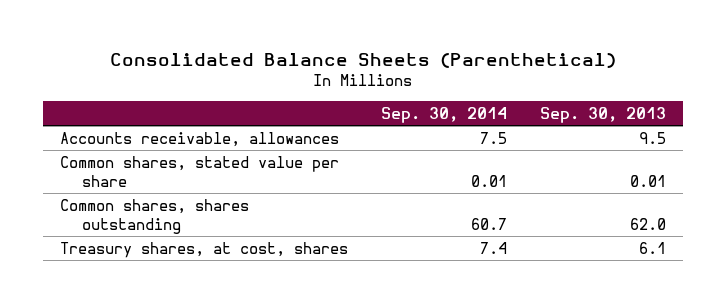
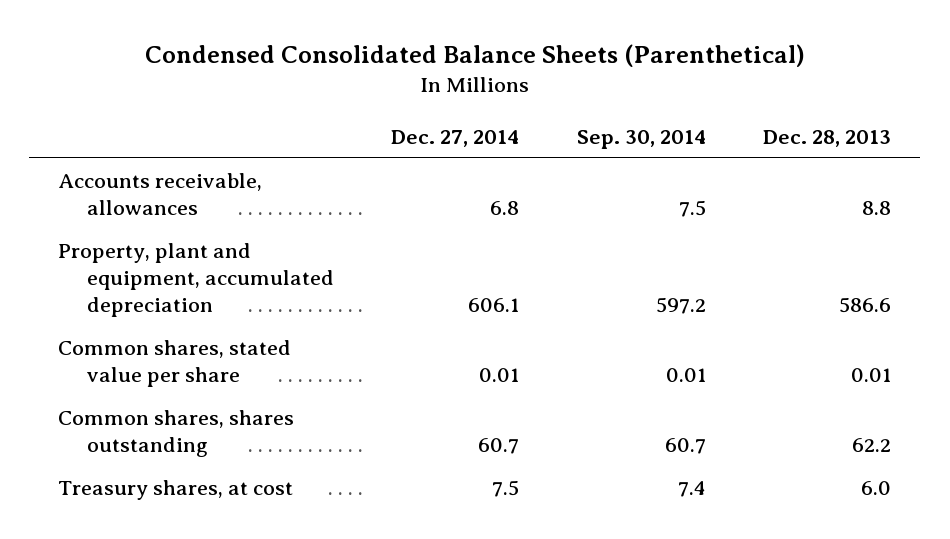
- Consolidated Balance Sheets (Parenthetical)
+ Condensed Consolidated Balance Sheets (Parenthetical)
- | Sep. 30, 2014 | Sep. 30, 2013
+ | Dec. 27, 2014 | Sep. 30, 2014 | Dec. 28, 2013
+ Property, plant and equipment, accumulated depreciation | 606.1 | 597.2 | 586.6
- Treasury shares, at cost, shares | 7.4 | 6.1
+ Treasury shares, at cost | 7.5 | 7.4 | 6.0

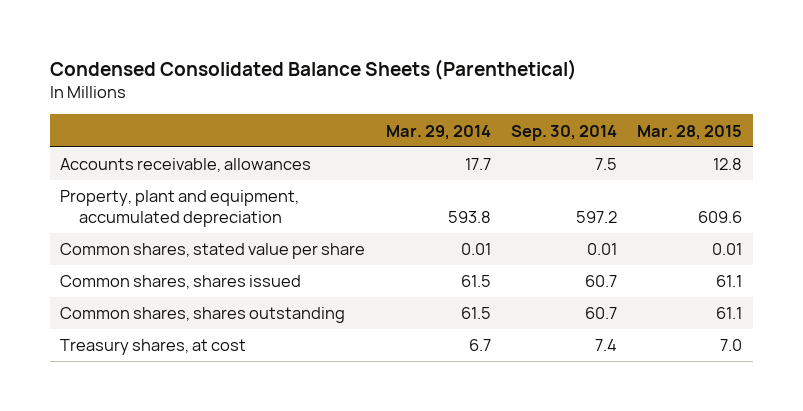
- | Dec. 27, 2014 | Sep. 30, 2014 | Dec. 28, 2013
+ | Mar. 29, 2014 | Sep. 30, 2014 | Mar. 28, 2015
+ Common shares, shares issued | 61.5 | 60.7 | 61.1

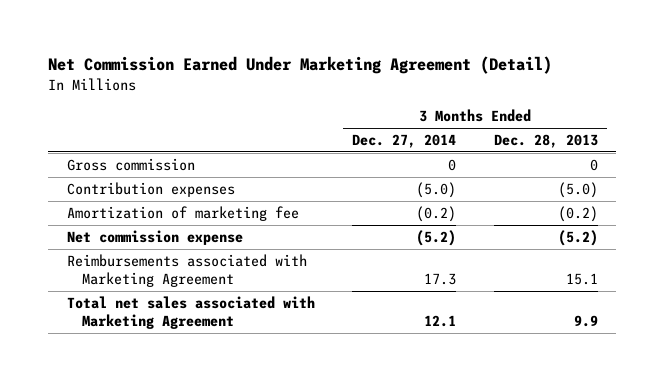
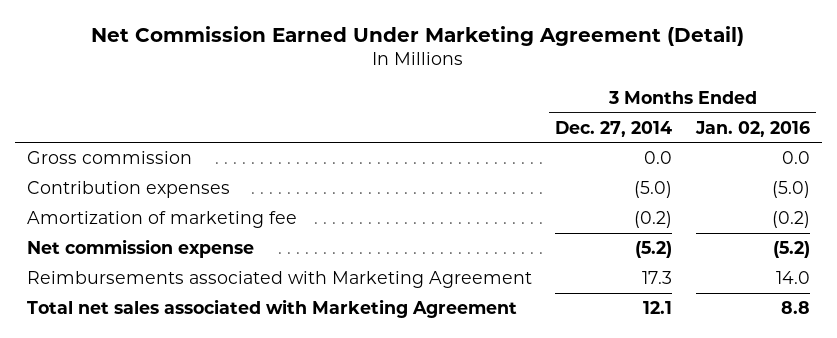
- | 3 Months Ended Dec. 27, 2014 | 3 Months Ended Dec. 28, 2013
+ | 3 Months Ended Dec. 27, 2014 | 3 Months Ended Jan. 02, 2016
- Gross commission | 0 | 0
+ Gross commission | 0.0 | 0.0

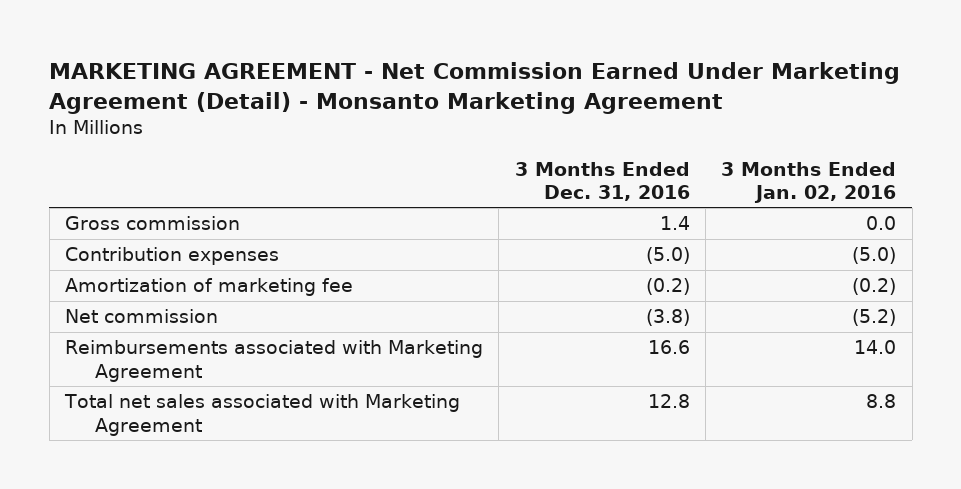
- Net Commission Earned Under Marketing Agreement (Detail)
+ MARKETING AGREEMENT - Net Commission Earned Under Marketing Agreement (Detail) - Monsanto Marketing Agreement
- | 3 Months Ended Dec. 27, 2014 | 3 Months Ended Jan. 02, 2016
+ | 3 Months Ended Dec. 31, 2016 | 3 Months Ended Jan. 02, 2016
- Net commission expense | (5.2) | (5.2)
+ Net commission | (3.8) | (5.2)

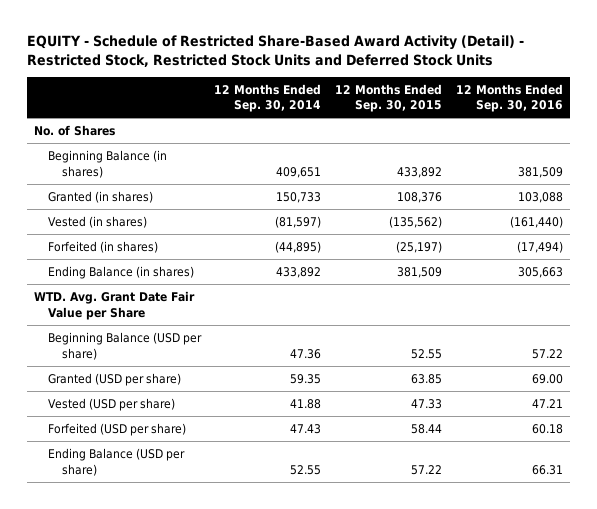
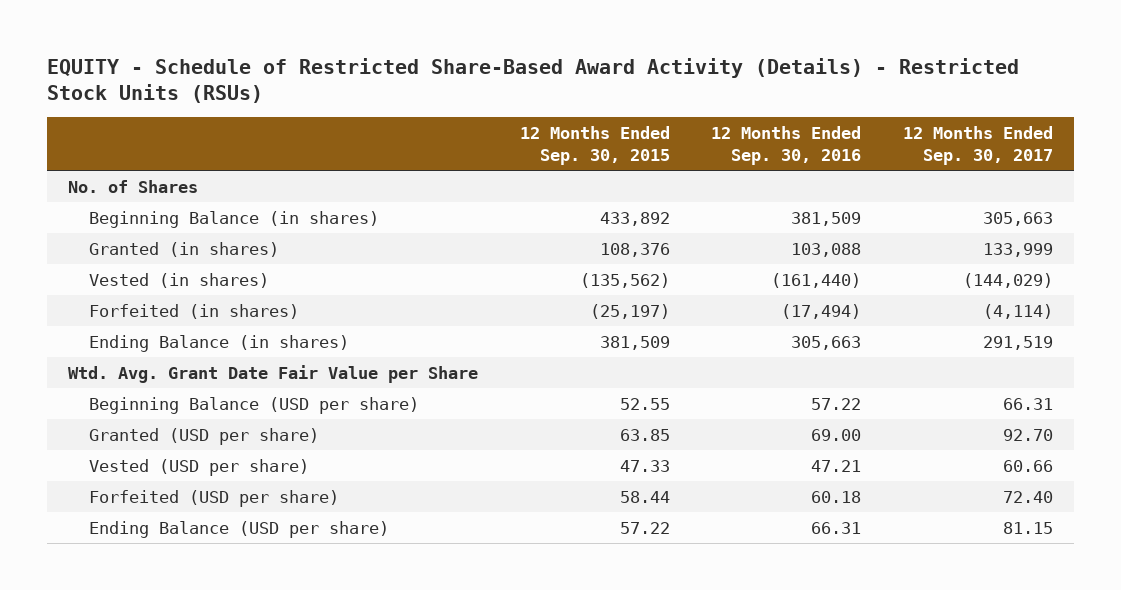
- EQUITY - Schedule of Restricted Share-Based Award Activity (Detail) - Restricted Stock, Restricted Stock Units and Deferred Stock Units
+ EQUITY - Schedule of Restricted Share-Based Award Activity (Details) - Restricted Stock Units (RSUs)
- | 12 Months Ended Sep. 30, 2014 | 12 Months Ended Sep. 30, 2015 | 12 Months Ended Sep. 30, 2016
+ | 12 Months Ended Sep. 30, 2015 | 12 Months Ended Sep. 30, 2016 | 12 Months Ended Sep. 30, 2017
- WTD. Avg. Grant Date Fair Value per Share
+ Wtd. Avg. Grant Date Fair Value per Share

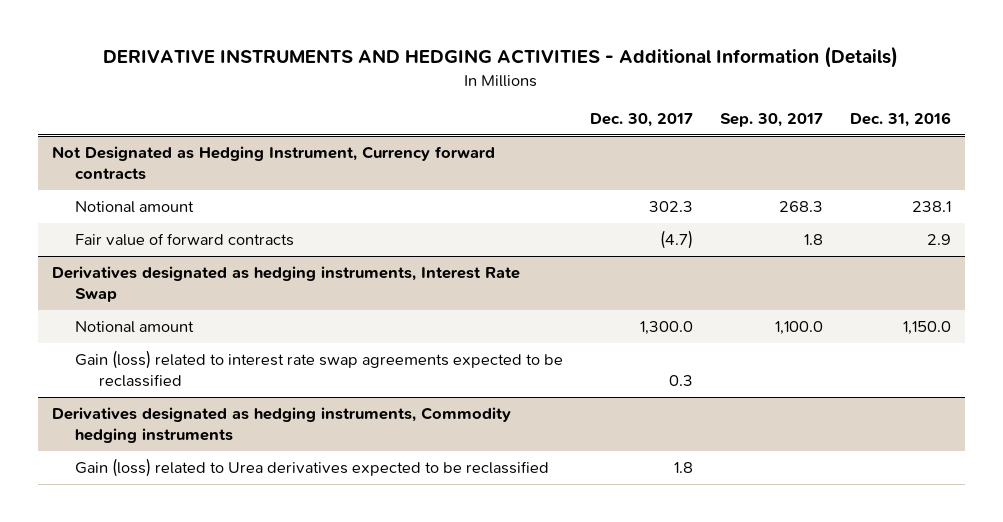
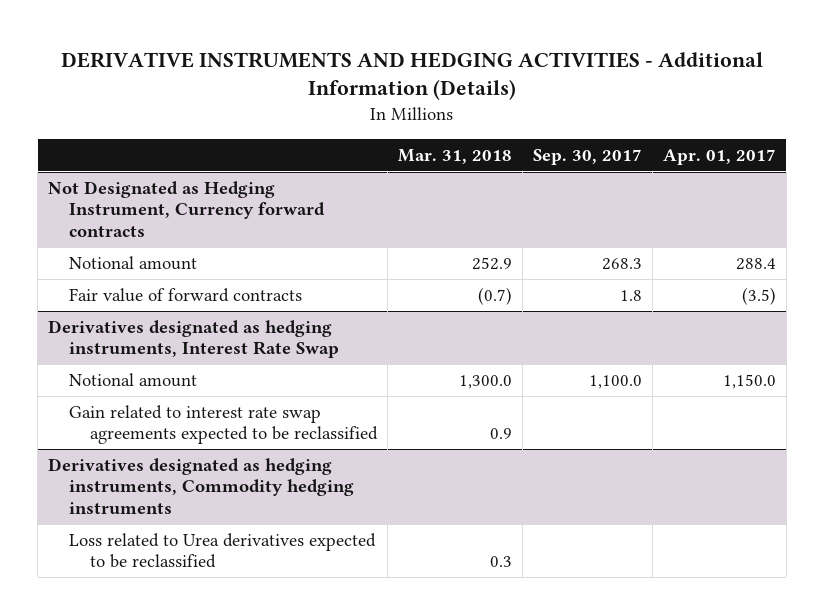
- | Dec. 30, 2017 | Sep. 30, 2017 | Dec. 31, 2016
+ | Mar. 31, 2018 | Sep. 30, 2017 | Apr. 01, 2017
@ Derivatives designated as hedging instruments, Interest Rate Swap
- Gain (loss) related to interest rate swap agreements expected to be reclassified | 0.3 | |
+ Gain related to interest rate swap agreements expected to be reclassified | 0.9 | |
@ Derivatives designated as hedging instruments, Commodity hedging instruments
- Gain (loss) related to Urea derivatives expected to be reclassified | 1.8 | |
+ Loss related to Urea derivatives expected to be reclassified | 0.3 | |

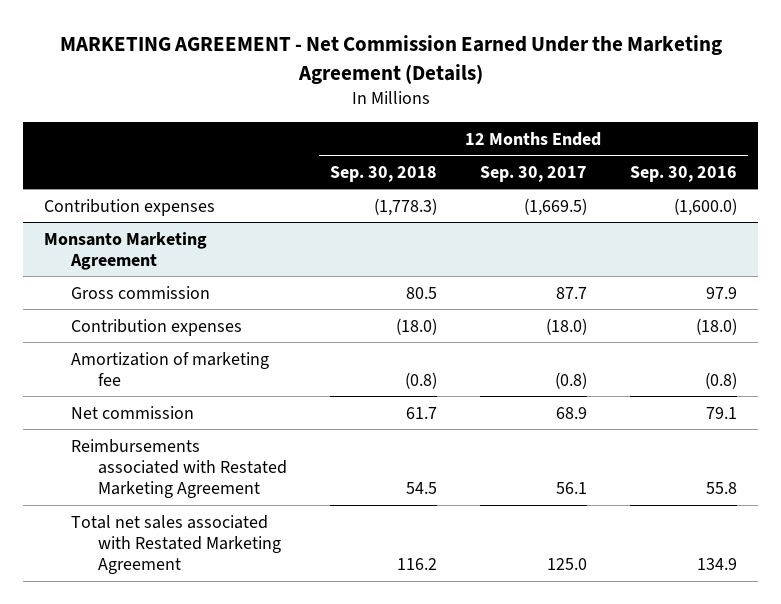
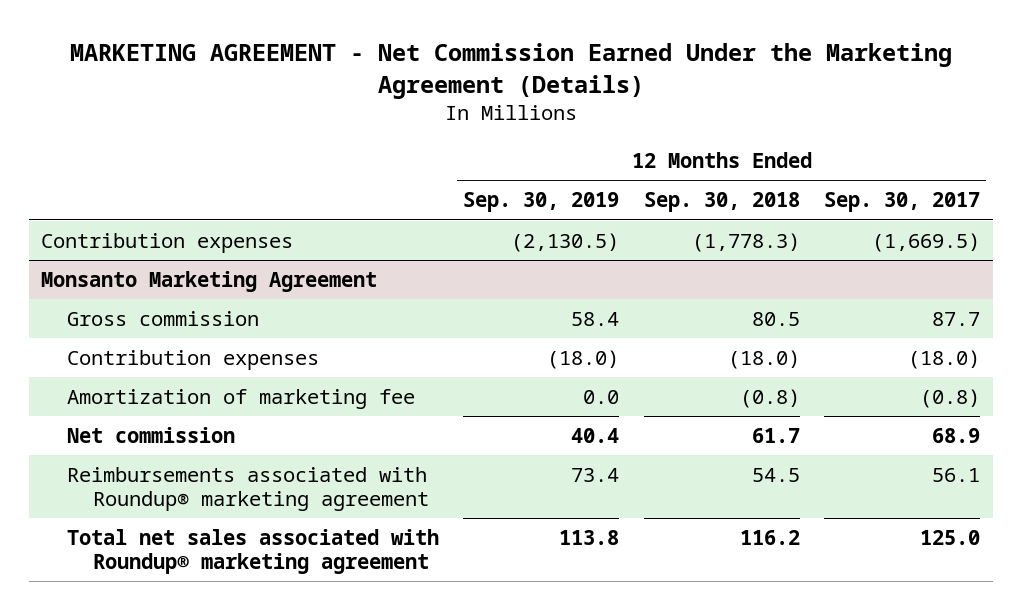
- | 12 Months Ended Sep. 30, 2018 | 12 Months Ended Sep. 30, 2017 | 12 Months Ended Sep. 30, 2016
+ | 12 Months Ended Sep. 30, 2019 | 12 Months Ended Sep. 30, 2018 | 12 Months Ended Sep. 30, 2017
@ Monsanto Marketing Agreement
- Reimbursements associated with Restated Marketing Agreement | 54.5 | 56.1 | 55.8
- Total net sales associated with Restated Marketing Agreement | 116.2 | 125.0 | 134.9
+ Reimbursements associated with Roundup® marketing agreement | 73.4 | 54.5 | 56.1
+ Total net sales associated with Roundup® marketing agreement | 113.8 | 116.2 | 125.0

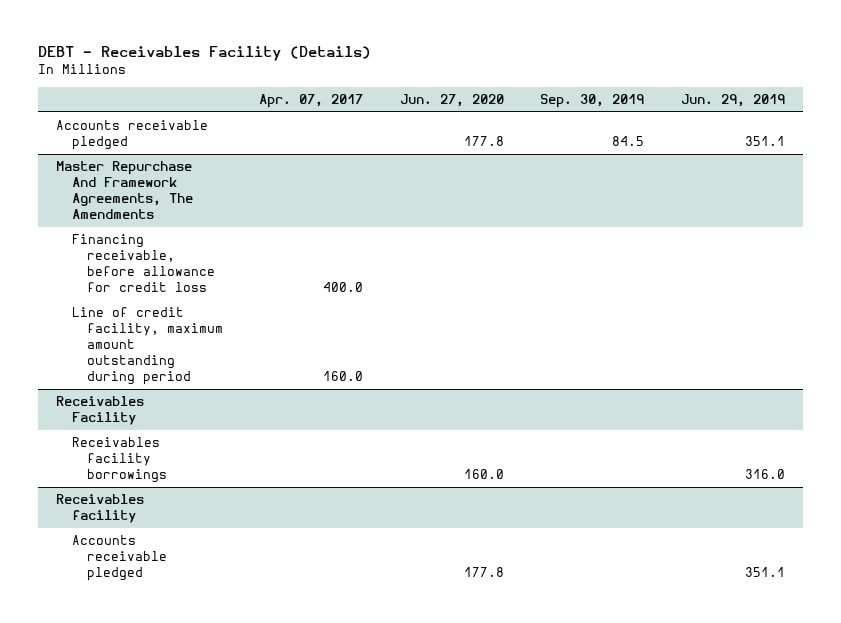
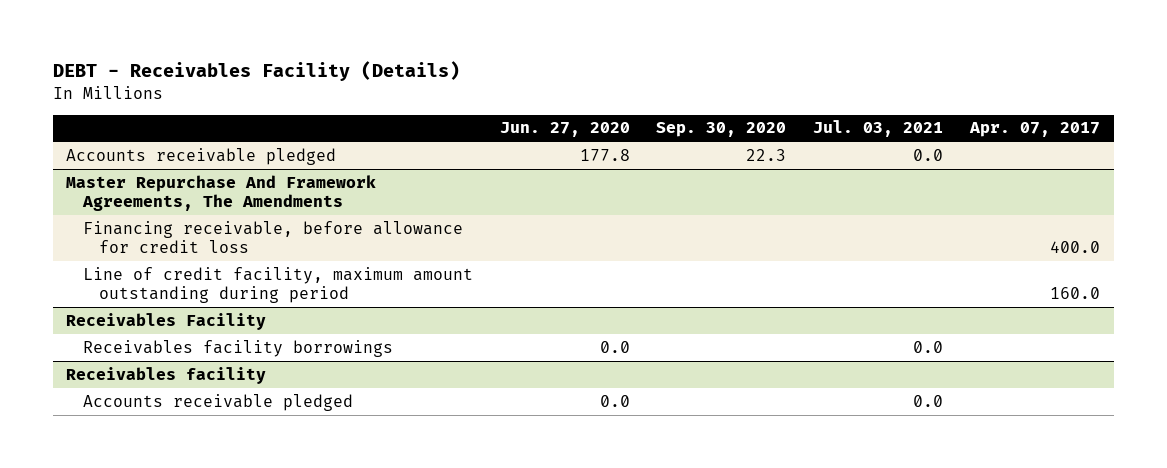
- | Apr. 07, 2017 | Jun. 27, 2020 | Sep. 30, 2019 | Jun. 29, 2019
+ | Jun. 27, 2020 | Sep. 30, 2020 | Jul. 03, 2021 | Apr. 07, 2017
@ Receivables Facility
- Receivables facility borrowings | | 160.0 | | 316.0
+ Receivables facility borrowings | 0.0 | | 0.0 |
@ Receivables facility
- Accounts receivable pledged | | 177.8 | | 351.1
+ Accounts receivable pledged | 0.0 | | 0.0 |

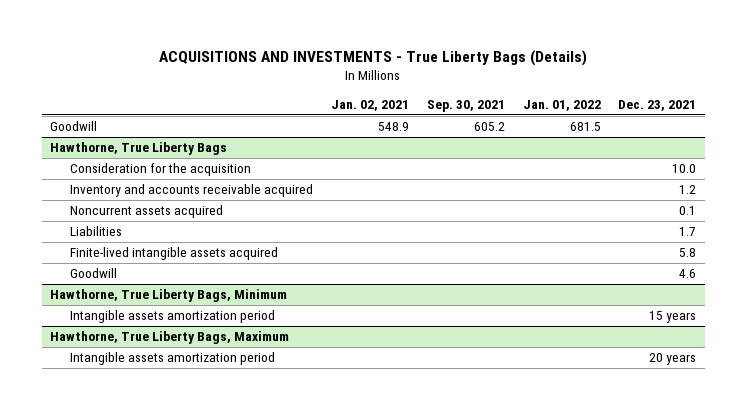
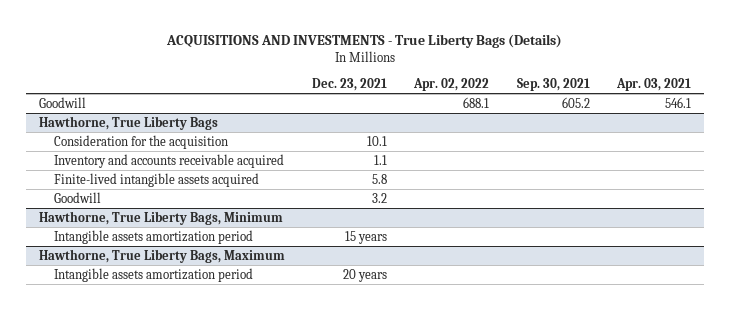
- | Jan. 02, 2021 | Sep. 30, 2021 | Jan. 01, 2022 | Dec. 23, 2021
+ | Dec. 23, 2021 | Apr. 02, 2022 | Sep. 30, 2021 | Apr. 03, 2021
@ Hawthorne, True Liberty Bags
- Consideration for the acquisition | | | | 10.0
- Inventory and accounts receivable acquired | | | | 1.2
- Noncurrent assets acquired | | | | 0.1
- Liabilities | | | | 1.7
+ Consideration for the acquisition | 10.1 | | |
+ Inventory and accounts receivable acquired | 1.1 | | |
- Goodwill | | | | 4.6
+ Goodwill | 3.2 | | |

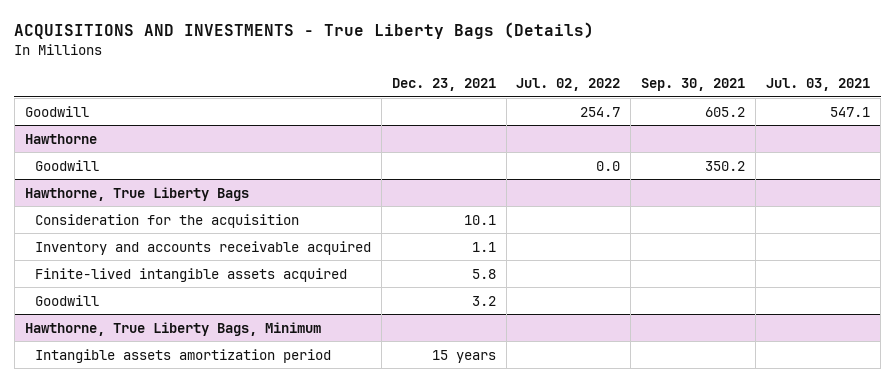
- | Dec. 23, 2021 | Apr. 02, 2022 | Sep. 30, 2021 | Apr. 03, 2021
+ | Dec. 23, 2021 | Jul. 02, 2022 | Sep. 30, 2021 | Jul. 03, 2021
+ Hawthorne
+ Goodwill | | 0.0 | 350.2 |
- Hawthorne, True Liberty Bags, Maximum
- Intangible assets amortization period | 20 years | | |

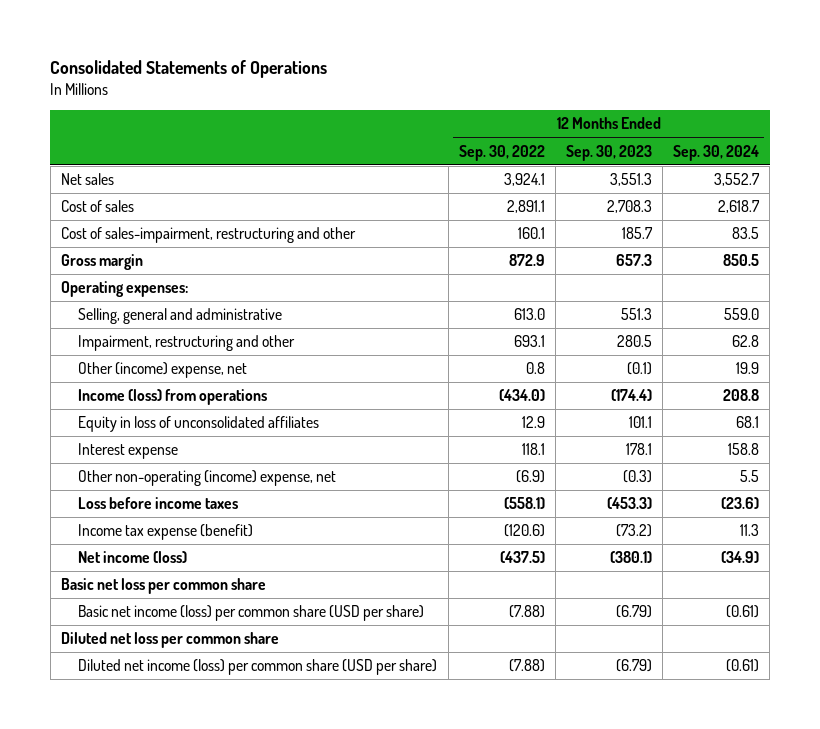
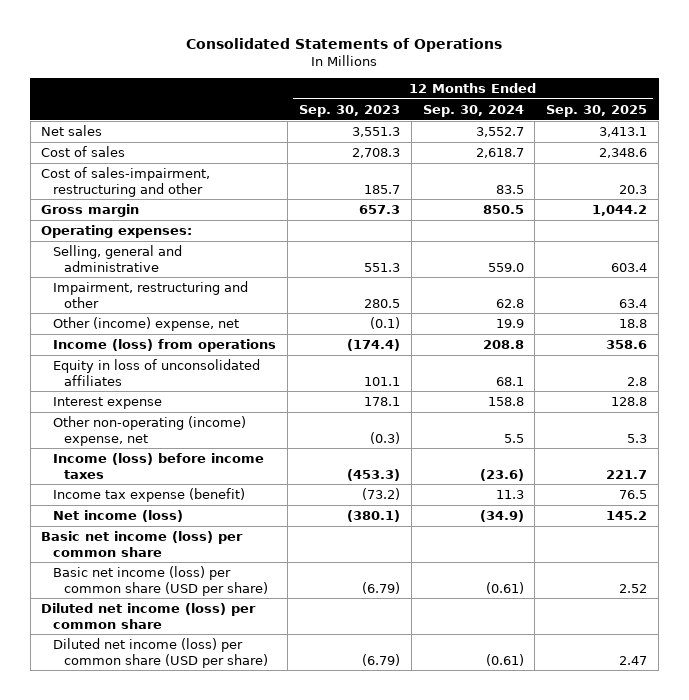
- | 12 Months Ended Sep. 30, 2022 | 12 Months Ended Sep. 30, 2023 | 12 Months Ended Sep. 30, 2024
+ | 12 Months Ended Sep. 30, 2023 | 12 Months Ended Sep. 30, 2024 | 12 Months Ended Sep. 30, 2025
- Loss before income taxes | (558.1) | (453.3) | (23.6)
+ Income (loss) before income taxes | (453.3) | (23.6) | 221.7
- Basic net loss per common share
+ Basic net income (loss) per common share
- Diluted net loss per common share
+ Diluted net income (loss) per common share

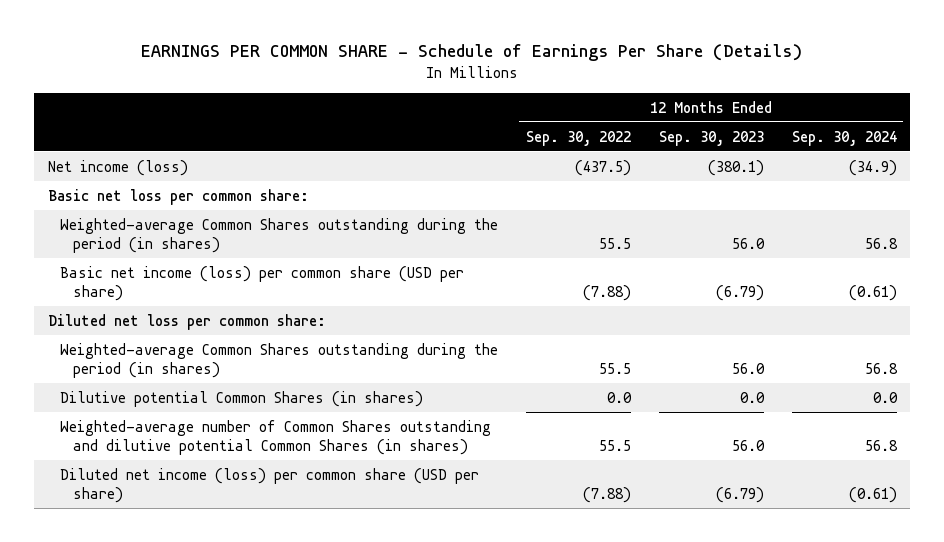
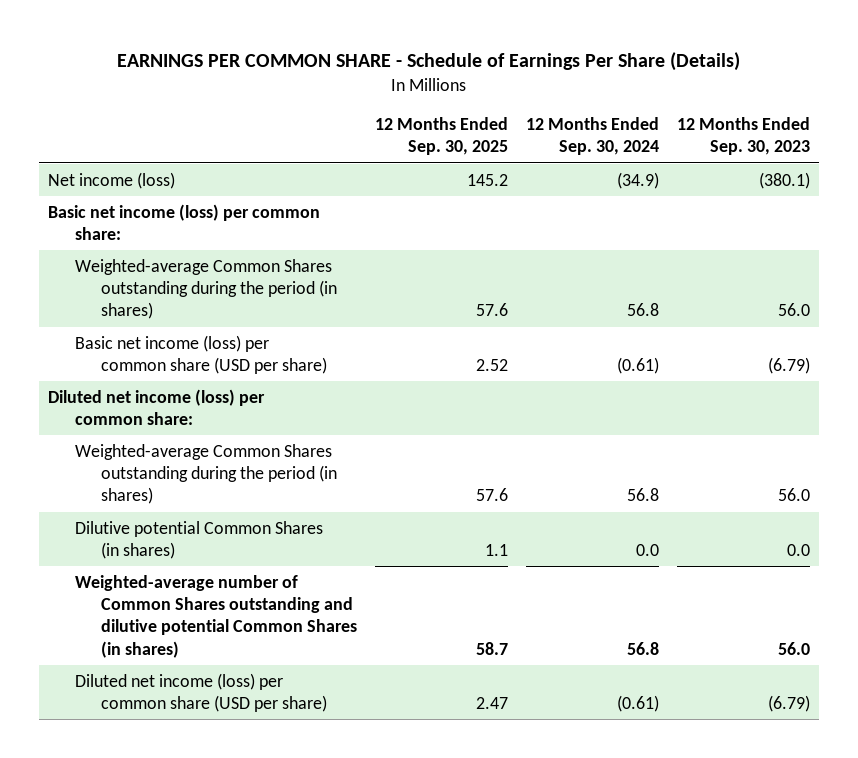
- | 12 Months Ended Sep. 30, 2022 | 12 Months Ended Sep. 30, 2023 | 12 Months Ended Sep. 30, 2024
+ | 12 Months Ended Sep. 30, 2025 | 12 Months Ended Sep. 30, 2024 | 12 Months Ended Sep. 30, 2023
- Basic net loss per common share:
+ Basic net income (loss) per common share:
- Diluted net loss per common share:
+ Diluted net income (loss) per common share:

